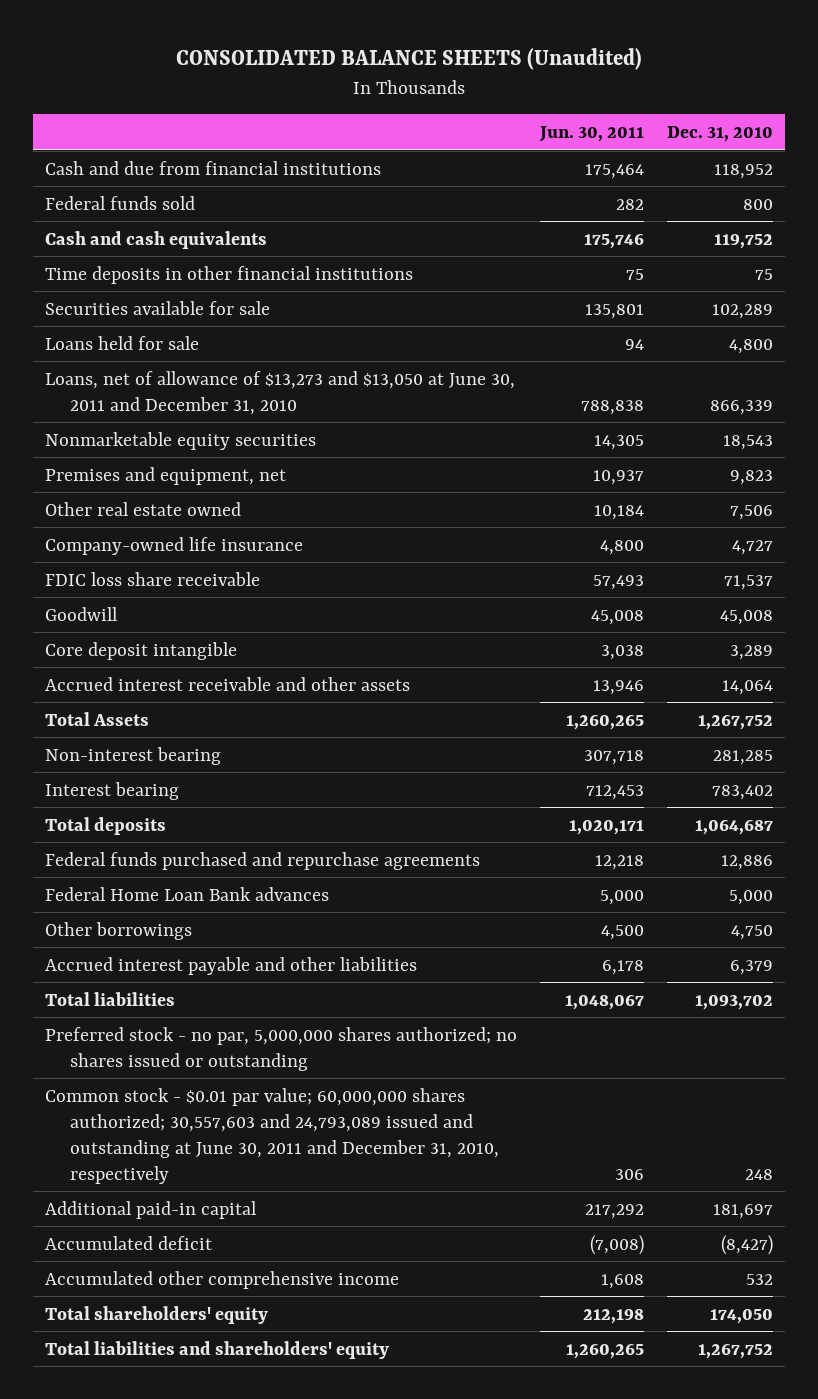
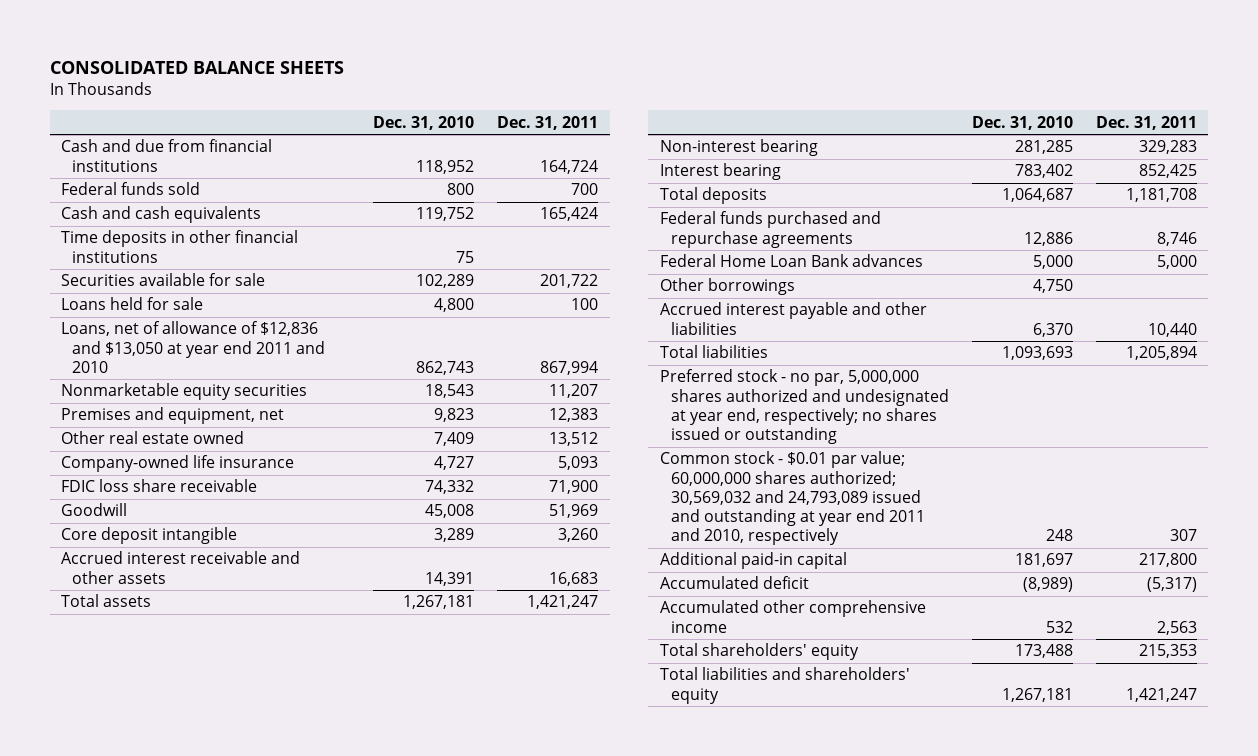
- CONSOLIDATED BALANCE SHEETS (Unaudited)
+ CONSOLIDATED BALANCE SHEETS
- | Jun. 30, 2011 | Dec. 31, 2010
+ | Dec. 31, 2010 | Dec. 31, 2011
- Loans, net of allowance of $13,273 and $13,050 at June 30, 2011 and December 31, 2010 | 788,838 | 866,339
+ Loans, net of allowance of $12,836 and $13,050 at year end 2011 and 2010 | 862,743 | 867,994
- Other real estate owned | 10,184 | 7,506
+ Other real estate owned | 7,409 | 13,512
- FDIC loss share receivable | 57,493 | 71,537
+ FDIC loss share receivable | 74,332 | 71,900
- Accrued interest receivable and other assets | 13,946 | 14,064
- Total Assets | 1,260,265 | 1,267,752
+ Accrued interest receivable and other assets | 14,391 | 16,683
+ Total assets | 1,267,181 | 1,421,247
- Accrued interest payable and other liabilities | 6,178 | 6,379
- Total liabilities | 1,048,067 | 1,093,702
- Preferred stock - no par, 5,000,000 shares authorized; no shares issued or outstanding
- Common stock - $0.01 par value; 60,000,000 shares authorized; 30,557,603 and 24,793,089 issued and outstanding at June 30, 2011 and December 31, 2010, respectively | 306 | 248
+ Accrued interest payable and other liabilities | 6,370 | 10,440
+ Total liabilities | 1,093,693 | 1,205,894
+ Preferred stock - no par, 5,000,000 shares authorized and undesignated at year end, respectively; no shares issued or outstanding
+ Common stock - $0.01 par value; 60,000,000 shares authorized; 30,569,032 and 24,793,089 issued and outstanding at year end 2011 and 2010, respectively | 248 | 307
- Accumulated deficit | (7,008) | (8,427)
+ Accumulated deficit | (8,989) | (5,317)
- Total shareholders' equity | 212,198 | 174,050
- Total liabilities and shareholders' equity | 1,260,265 | 1,267,752
+ Total shareholders' equity | 173,488 | 215,353
+ Total liabilities and shareholders' equity | 1,267,181 | 1,421,247

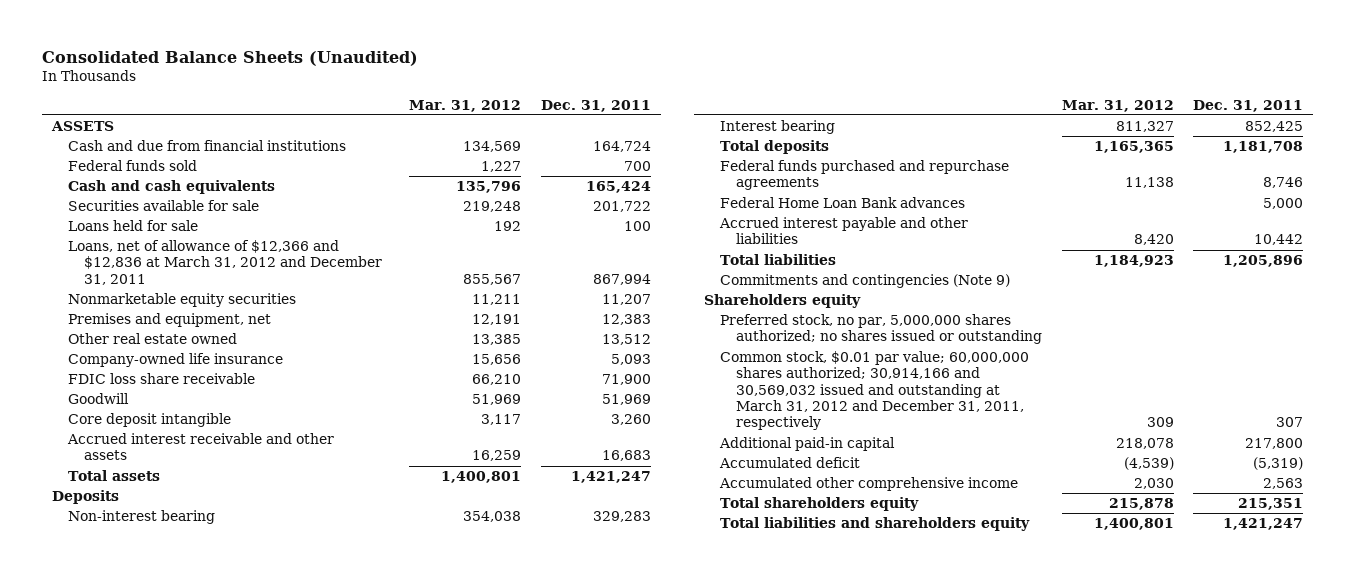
- CONSOLIDATED BALANCE SHEETS
+ Consolidated Balance Sheets (Unaudited)
- | Dec. 31, 2010 | Dec. 31, 2011
+ | Mar. 31, 2012 | Dec. 31, 2011
+ ASSETS
- Time deposits in other financial institutions | 75 |
- Loans, net of allowance of $12,836 and $13,050 at year end 2011 and 2010 | 862,743 | 867,994
+ Loans, net of allowance of $12,366 and $12,836 at March 31, 2012 and December 31, 2011 | 855,567 | 867,994
+ Deposits
- Other borrowings | 4,750 |
- Accrued interest payable and other liabilities | 6,370 | 10,440
- Total liabilities | 1,093,693 | 1,205,894
- Preferred stock - no par, 5,000,000 shares authorized and undesignated at year end, respectively; no shares issued or outstanding
- Common stock - $0.01 par value; 60,000,000 shares authorized; 30,569,032 and 24,793,089 issued and outstanding at year end 2011 and 2010, respectively | 248 | 307
+ Accrued interest payable and other liabilities | 8,420 | 10,442
+ Total liabilities | 1,184,923 | 1,205,896
+ Commitments and contingencies (Note 9)
+ Shareholders equity
+ Preferred stock, no par, 5,000,000 shares authorized; no shares issued or outstanding
+ Common stock, $0.01 par value; 60,000,000 shares authorized; 30,914,166 and 30,569,032 issued and outstanding at March 31, 2012 and December 31, 2011, respectively | 309 | 307
- Accumulated deficit | (8,989) | (5,317)
+ Accumulated deficit | (4,539) | (5,319)
- Total shareholders' equity | 173,488 | 215,353
- Total liabilities and shareholders' equity | 1,267,181 | 1,421,247
+ Total shareholders equity | 215,878 | 215,351
+ Total liabilities and shareholders equity | 1,400,801 | 1,421,247

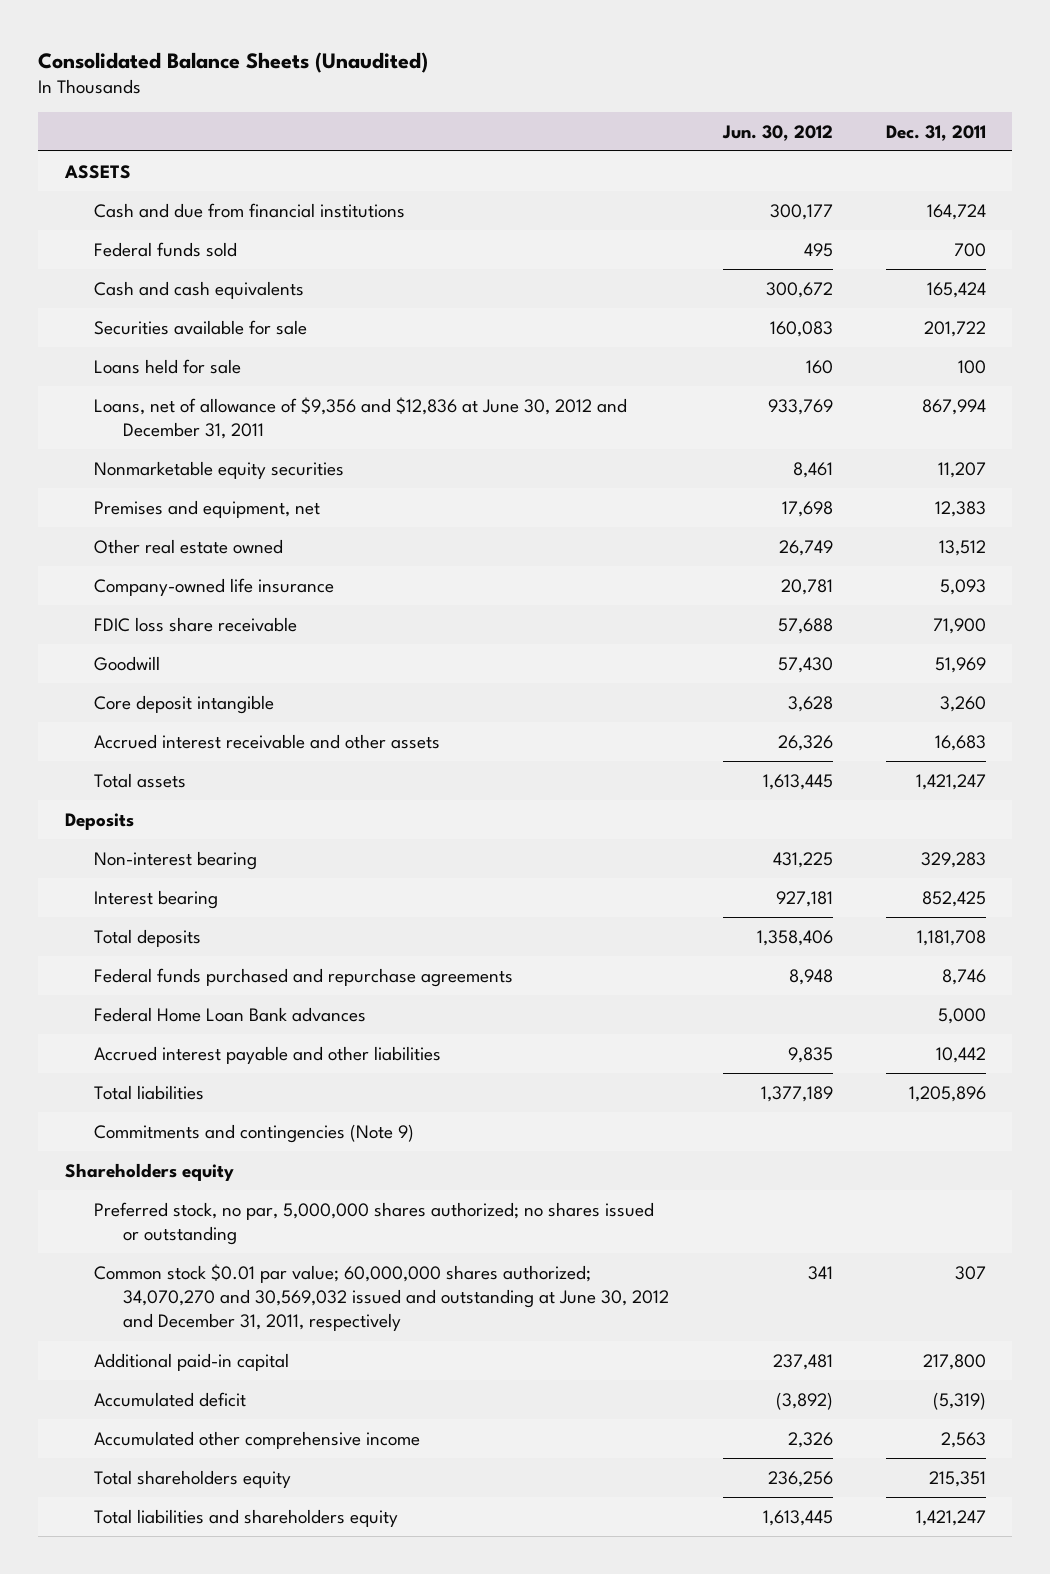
- | Mar. 31, 2012 | Dec. 31, 2011
+ | Jun. 30, 2012 | Dec. 31, 2011
- Loans, net of allowance of $12,366 and $12,836 at March 31, 2012 and December 31, 2011 | 855,567 | 867,994
+ Loans, net of allowance of $9,356 and $12,836 at June 30, 2012 and December 31, 2011 | 933,769 | 867,994
- Common stock, $0.01 par value; 60,000,000 shares authorized; 30,914,166 and 30,569,032 issued and outstanding at March 31, 2012 and December 31, 2011, respectively | 309 | 307
+ Common stock $0.01 par value; 60,000,000 shares authorized; 34,070,270 and 30,569,032 issued and outstanding at June 30, 2012 and December 31, 2011, respectively | 341 | 307

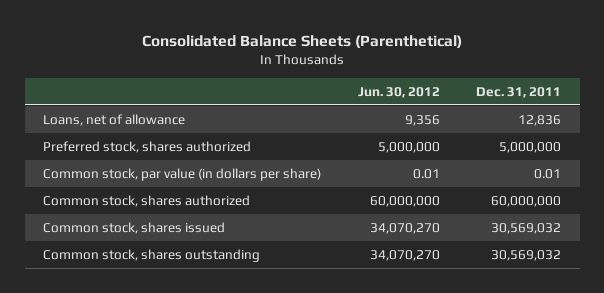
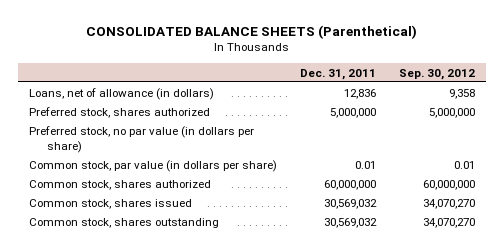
- Consolidated Balance Sheets (Parenthetical)
+ CONSOLIDATED BALANCE SHEETS (Parenthetical)
- | Jun. 30, 2012 | Dec. 31, 2011
+ | Dec. 31, 2011 | Sep. 30, 2012
- Loans, net of allowance | 9,356 | 12,836
+ Loans, net of allowance (in dollars) | 12,836 | 9,358
+ Preferred stock, no par value (in dollars per share)

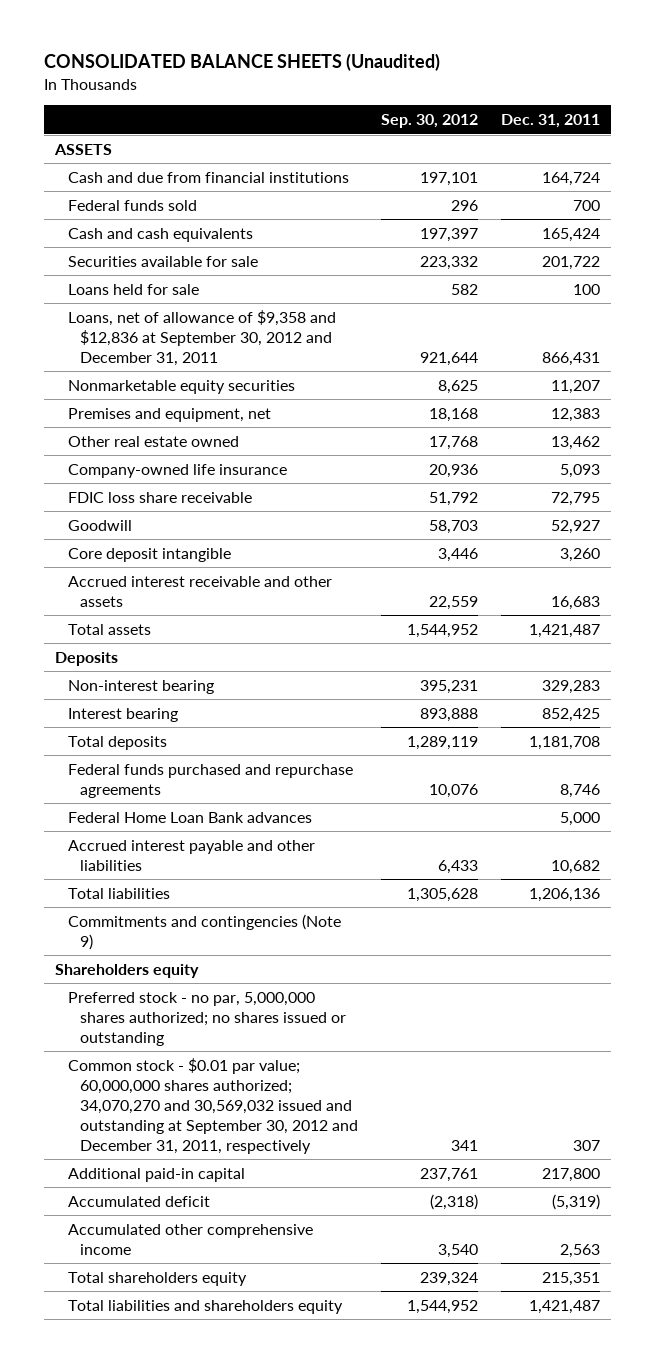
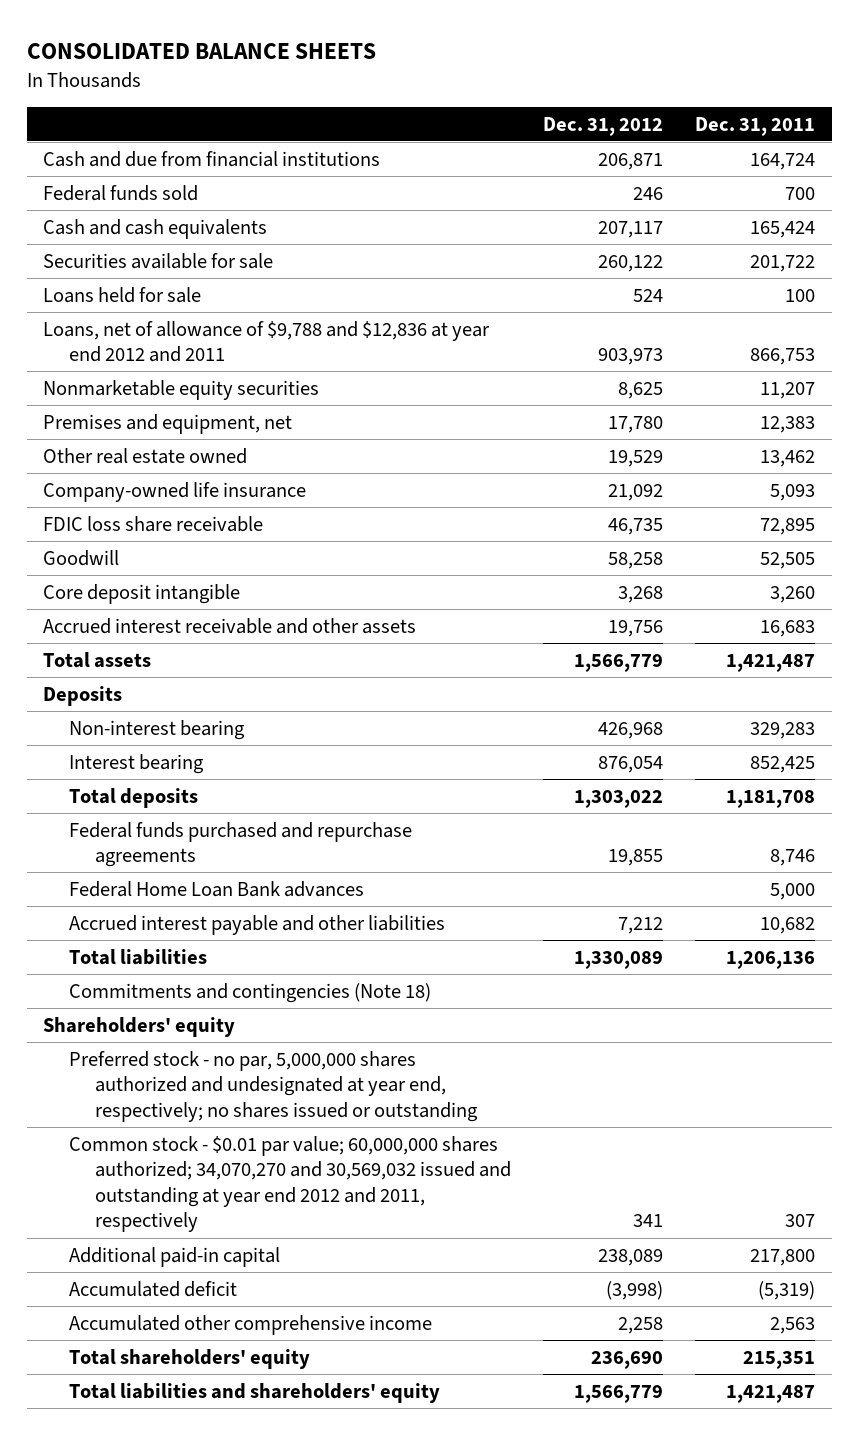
- CONSOLIDATED BALANCE SHEETS (Unaudited)
+ CONSOLIDATED BALANCE SHEETS
- | Sep. 30, 2012 | Dec. 31, 2011
+ | Dec. 31, 2012 | Dec. 31, 2011
- ASSETS
- Loans, net of allowance of $9,358 and $12,836 at September 30, 2012 and December 31, 2011 | 921,644 | 866,431
+ Loans, net of allowance of $9,788 and $12,836 at year end 2012 and 2011 | 903,973 | 866,753
- FDIC loss share receivable | 51,792 | 72,795
- Goodwill | 58,703 | 52,927
+ FDIC loss share receivable | 46,735 | 72,895
+ Goodwill | 58,258 | 52,505
- Commitments and contingencies (Note 9)
- Shareholders equity
- Preferred stock - no par, 5,000,000 shares authorized; no shares issued or outstanding
- Common stock - $0.01 par value; 60,000,000 shares authorized; 34,070,270 and 30,569,032 issued and outstanding at September 30, 2012 and December 31, 2011, respectively | 341 | 307
+ Commitments and contingencies (Note 18)
+ Shareholders' equity
+ Preferred stock - no par, 5,000,000 shares authorized and undesignated at year end, respectively; no shares issued or outstanding
+ Common stock - $0.01 par value; 60,000,000 shares authorized; 34,070,270 and 30,569,032 issued and outstanding at year end 2012 and 2011, respectively | 341 | 307
- Total shareholders equity | 239,324 | 215,351
- Total liabilities and shareholders equity | 1,544,952 | 1,421,487
+ Total shareholders' equity | 236,690 | 215,351
+ Total liabilities and shareholders' equity | 1,566,779 | 1,421,487

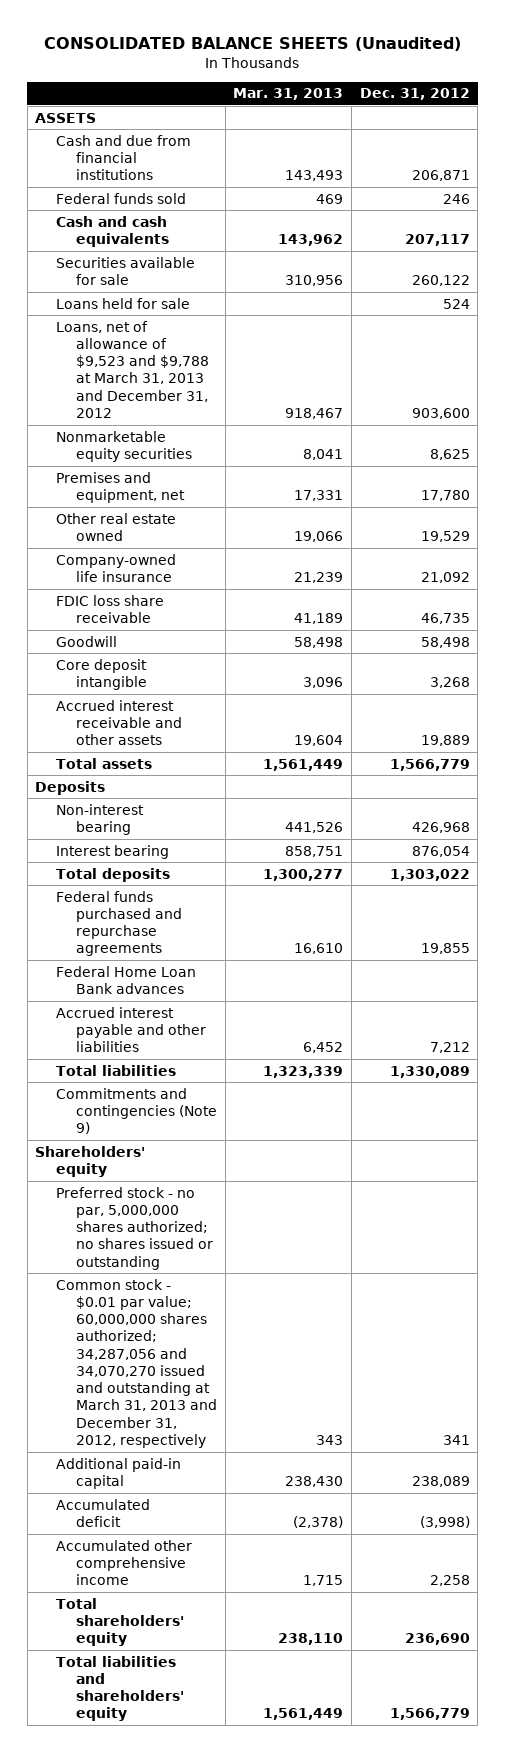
- CONSOLIDATED BALANCE SHEETS
+ CONSOLIDATED BALANCE SHEETS (Unaudited)
- | Dec. 31, 2012 | Dec. 31, 2011
+ | Mar. 31, 2013 | Dec. 31, 2012
+ ASSETS
- Loans, net of allowance of $9,788 and $12,836 at year end 2012 and 2011 | 903,973 | 866,753
+ Loans, net of allowance of $9,523 and $9,788 at March 31, 2013 and December 31, 2012 | 918,467 | 903,600
- Goodwill | 58,258 | 52,505
+ Goodwill | 58,498 | 58,498
- Accrued interest receivable and other assets | 19,756 | 16,683
+ Accrued interest receivable and other assets | 19,604 | 19,889
- Commitments and contingencies (Note 18)
+ Commitments and contingencies (Note 9)
- Preferred stock - no par, 5,000,000 shares authorized and undesignated at year end, respectively; no shares issued or outstanding
- Common stock - $0.01 par value; 60,000,000 shares authorized; 34,070,270 and 30,569,032 issued and outstanding at year end 2012 and 2011, respectively | 341 | 307
+ Preferred stock - no par, 5,000,000 shares authorized; no shares issued or outstanding
+ Common stock - $0.01 par value; 60,000,000 shares authorized; 34,287,056 and 34,070,270 issued and outstanding at March 31, 2013 and December 31, 2012, respectively | 343 | 341

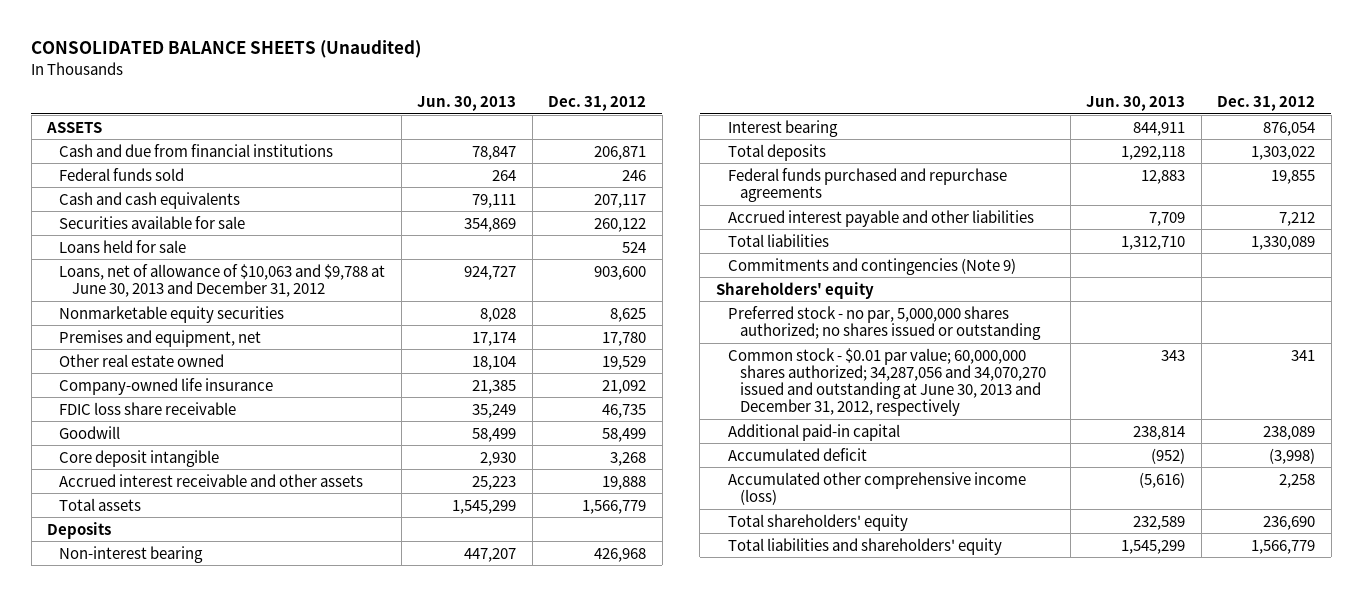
- | Mar. 31, 2013 | Dec. 31, 2012
+ | Jun. 30, 2013 | Dec. 31, 2012
- Loans, net of allowance of $9,523 and $9,788 at March 31, 2013 and December 31, 2012 | 918,467 | 903,600
+ Loans, net of allowance of $10,063 and $9,788 at June 30, 2013 and December 31, 2012 | 924,727 | 903,600
- Goodwill | 58,498 | 58,498
+ Goodwill | 58,499 | 58,499
- Accrued interest receivable and other assets | 19,604 | 19,889
+ Accrued interest receivable and other assets | 25,223 | 19,888
- Federal Home Loan Bank advances
- Common stock - $0.01 par value; 60,000,000 shares authorized; 34,287,056 and 34,070,270 issued and outstanding at March 31, 2013 and December 31, 2012, respectively | 343 | 341
+ Common stock - $0.01 par value; 60,000,000 shares authorized; 34,287,056 and 34,070,270 issued and outstanding at June 30, 2013 and December 31, 2012, respectively | 343 | 341
- Accumulated other comprehensive income | 1,715 | 2,258
+ Accumulated other comprehensive income (loss) | (5,616) | 2,258

